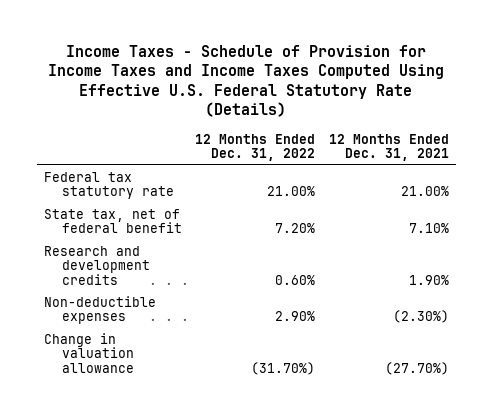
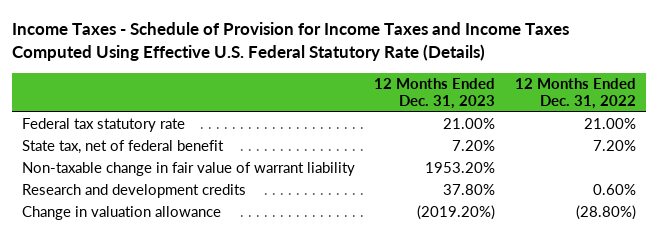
- | 12 Months Ended Dec. 31, 2022 | 12 Months Ended Dec. 31, 2021
+ | 12 Months Ended Dec. 31, 2023 | 12 Months Ended Dec. 31, 2022
+ Non-taxable change in fair value of warrant liability | 1953.20% |
- Non-deductible expenses | 2.90% | (2.30%)
- Change in valuation allowance | (31.70%) | (27.70%)
+ Change in valuation allowance | (2019.20%) | (28.80%)

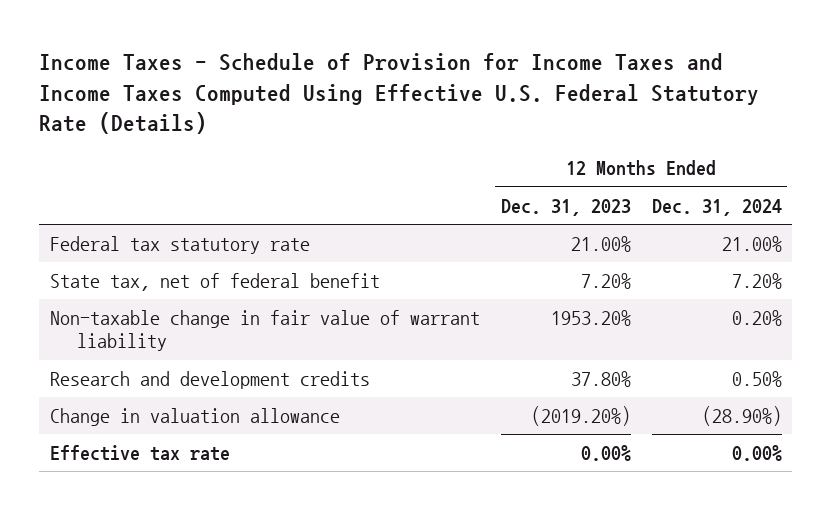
- | 12 Months Ended Dec. 31, 2023 | 12 Months Ended Dec. 31, 2022
+ | 12 Months Ended Dec. 31, 2023 | 12 Months Ended Dec. 31, 2024
+ Effective tax rate | 0.00% | 0.00%

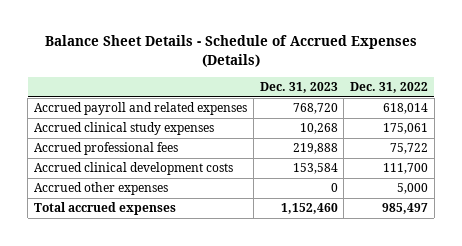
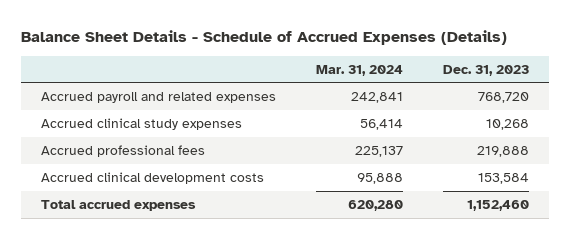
- | Dec. 31, 2023 | Dec. 31, 2022
+ | Mar. 31, 2024 | Dec. 31, 2023
- Accrued other expenses | 0 | 5,000

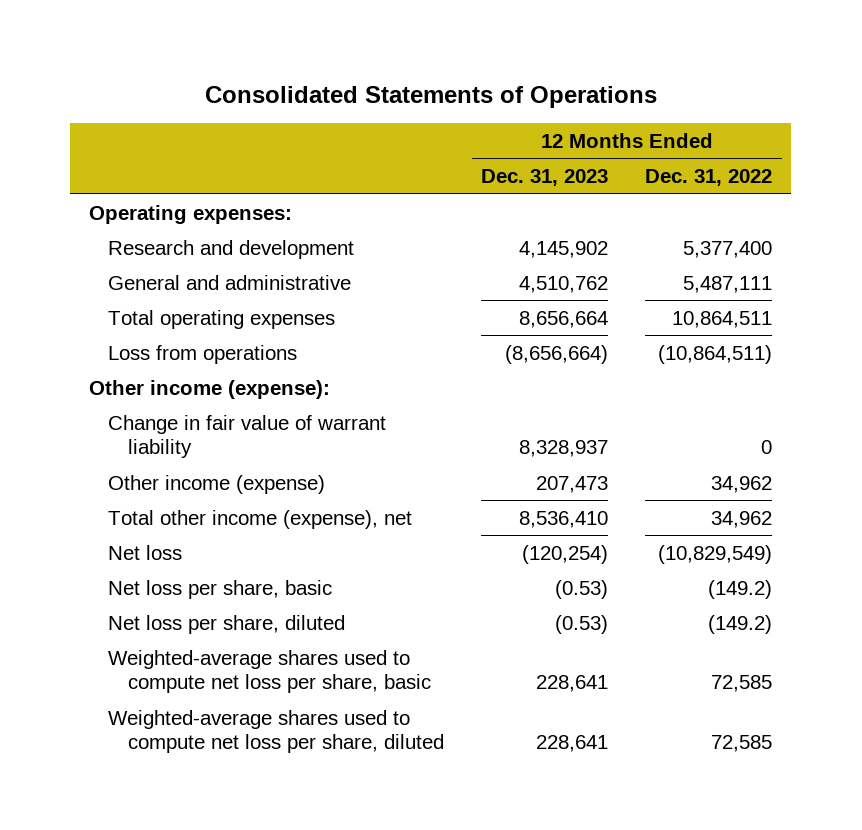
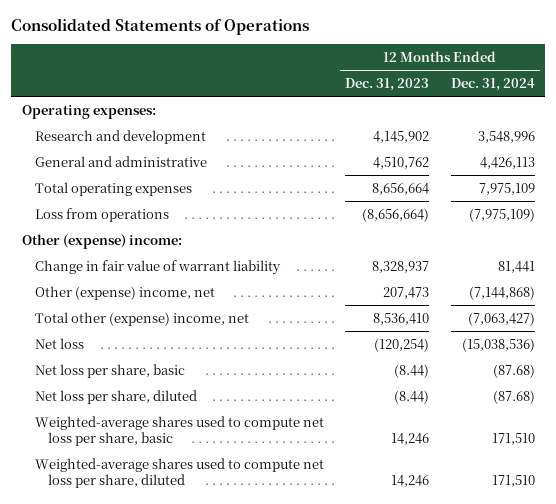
- | 12 Months Ended Dec. 31, 2023 | 12 Months Ended Dec. 31, 2022
+ | 12 Months Ended Dec. 31, 2023 | 12 Months Ended Dec. 31, 2024
- Other income (expense):
+ Other (expense) income:
- Other income (expense) | 207,473 | 34,962
- Total other income (expense), net | 8,536,410 | 34,962
+ Other (expense) income, net | 207,473 | (7,144,868)
+ Total other (expense) income, net | 8,536,410 | (7,063,427)
- Net loss per share, basic | (0.53) | (149.2)
- Net loss per share, diluted | (0.53) | (149.2)
- Weighted-average shares used to compute net loss per share, basic | 228,641 | 72,585
- Weighted-average shares used to compute net loss per share, diluted | 228,641 | 72,585
+ Net loss per share, basic | (8.44) | (87.68)
+ Net loss per share, diluted | (8.44) | (87.68)
+ Weighted-average shares used to compute net loss per share, basic | 14,246 | 171,510
+ Weighted-average shares used to compute net loss per share, diluted | 14,246 | 171,510

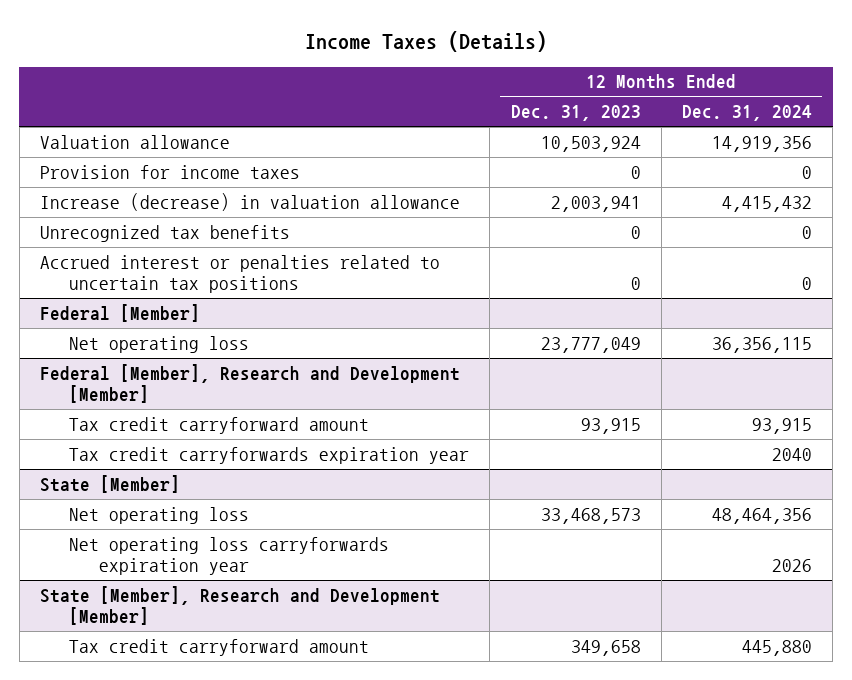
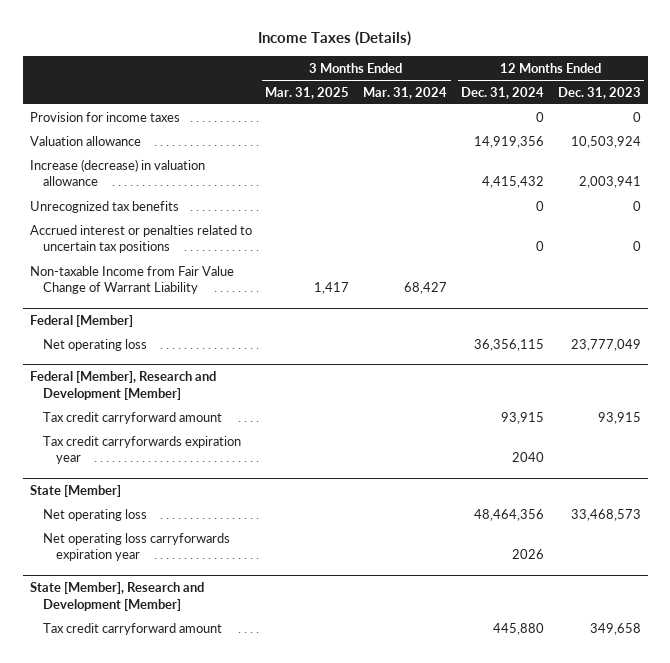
- | 12 Months Ended Dec. 31, 2023 | 12 Months Ended Dec. 31, 2024
+ | 3 Months Ended Mar. 31, 2025 | 3 Months Ended Mar. 31, 2024 | 12 Months Ended Dec. 31, 2024 | 12 Months Ended Dec. 31, 2023
moved down: Valuation allowance | | | 14,919,356 | 10,503,924
+ Non-taxable Income from Fair Value Change of Warrant Liability | 1,417 | 68,427 | |

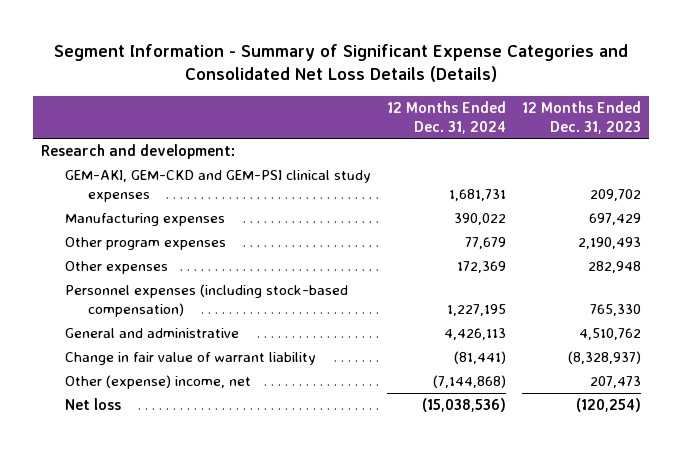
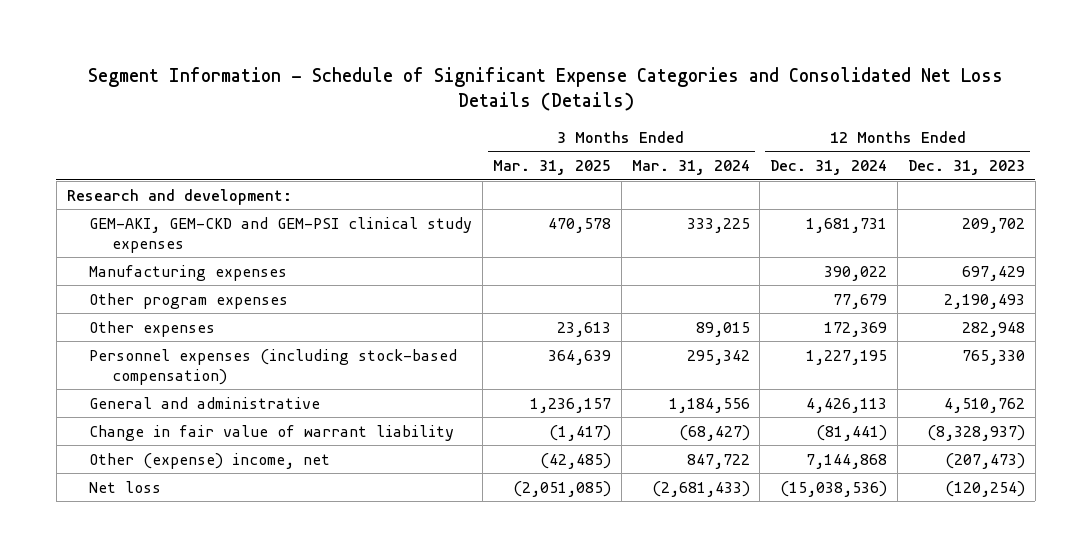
- Segment Information - Summary of Significant Expense Categories and Consolidated Net Loss Details (Details)
+ Segment Information - Schedule of Significant Expense Categories and Consolidated Net Loss Details (Details)
- | 12 Months Ended Dec. 31, 2024 | 12 Months Ended Dec. 31, 2023
+ | 3 Months Ended Mar. 31, 2025 | 3 Months Ended Mar. 31, 2024 | 12 Months Ended Dec. 31, 2024 | 12 Months Ended Dec. 31, 2023
- Other (expense) income, net | (7,144,868) | 207,473
+ Other (expense) income, net | (42,485) | 847,722 | 7,144,868 | (207,473)

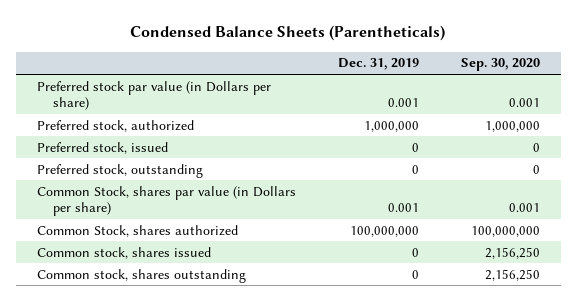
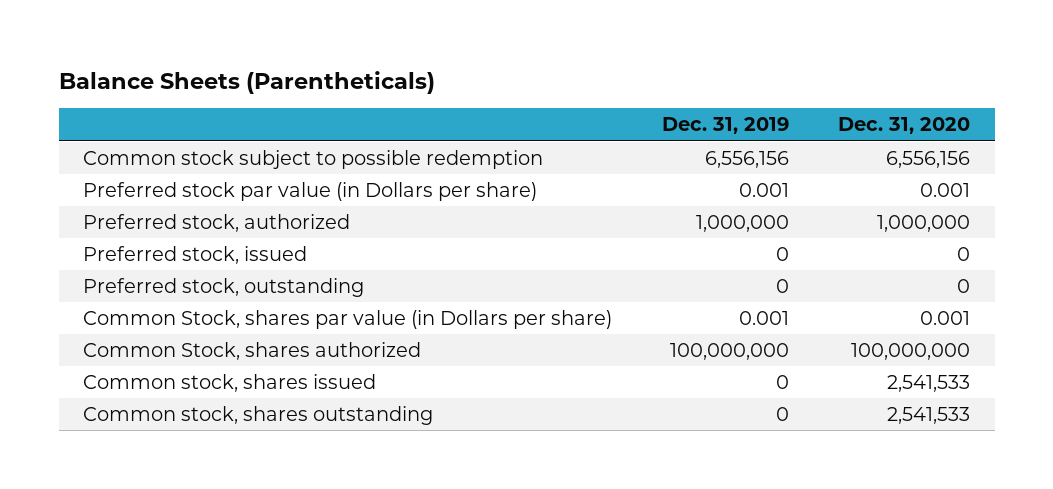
- Condensed Balance Sheets (Parentheticals)
+ Balance Sheets (Parentheticals)
- | Dec. 31, 2019 | Sep. 30, 2020
+ | Dec. 31, 2019 | Dec. 31, 2020
+ Common stock subject to possible redemption | 6,556,156 | 6,556,156

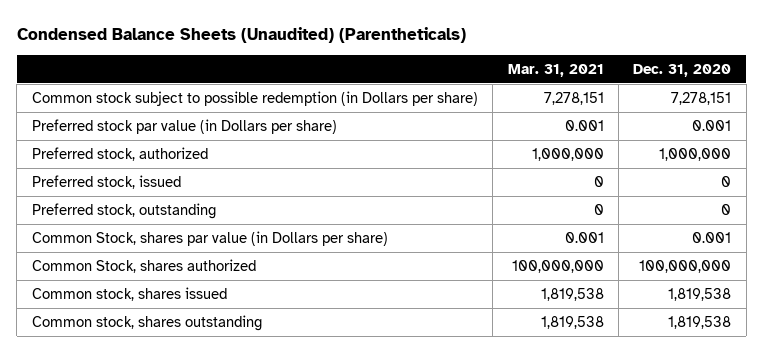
- Balance Sheets (Parentheticals)
+ Condensed Balance Sheets (Unaudited) (Parentheticals)
- | Dec. 31, 2019 | Dec. 31, 2020
+ | Mar. 31, 2021 | Dec. 31, 2020
- Common stock subject to possible redemption | 6,556,156 | 6,556,156
+ Common stock subject to possible redemption (in Dollars per share) | 7,278,151 | 7,278,151
- Common stock, shares issued | 0 | 2,541,533
- Common stock, shares outstanding | 0 | 2,541,533
+ Common stock, shares issued | 1,819,538 | 1,819,538
+ Common stock, shares outstanding | 1,819,538 | 1,819,538

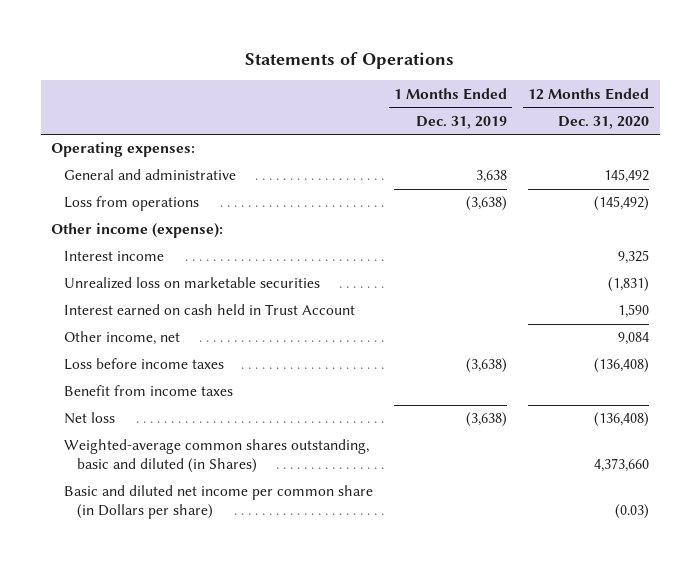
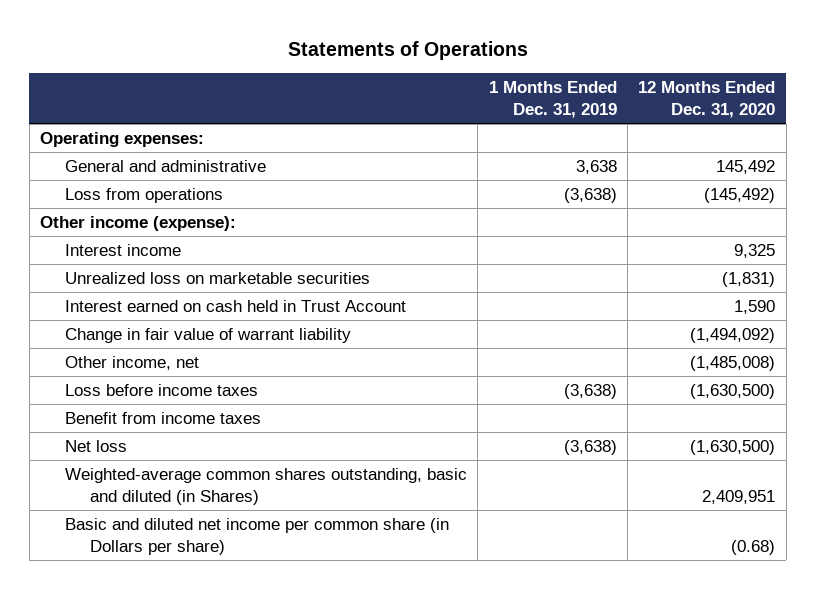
- Other income, net | | 9,084
- Loss before income taxes | (3,638) | (136,408)
+ Change in fair value of warrant liability | | (1,494,092)
+ Other income, net | | (1,485,008)
+ Loss before income taxes | (3,638) | (1,630,500)
- Net loss | (3,638) | (136,408)
- Weighted-average common shares outstanding, basic and diluted (in Shares) | | 4,373,660
- Basic and diluted net income per common share (in Dollars per share) | | (0.03)
+ Net loss | (3,638) | (1,630,500)
+ Weighted-average common shares outstanding, basic and diluted (in Shares) | | 2,409,951
+ Basic and diluted net income per common share (in Dollars per share) | | (0.68)

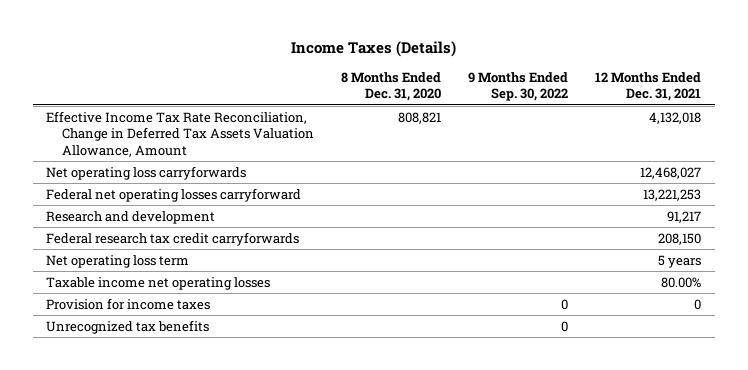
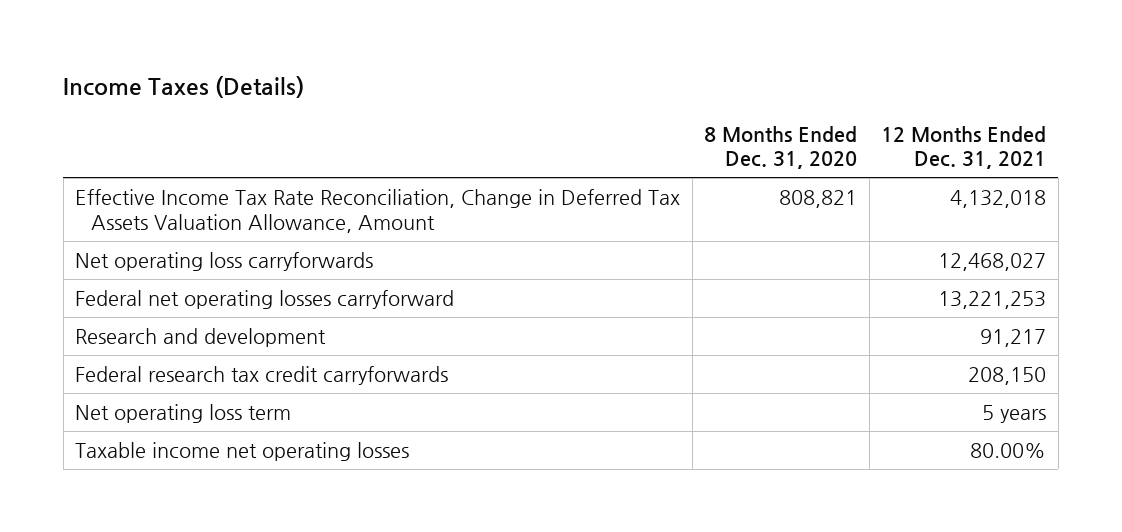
- | 8 Months Ended Dec. 31, 2020 | 9 Months Ended Sep. 30, 2022 | 12 Months Ended Dec. 31, 2021
+ | 8 Months Ended Dec. 31, 2020 | 12 Months Ended Dec. 31, 2021
- Provision for income taxes | | 0 | 0
- Unrecognized tax benefits | | 0 |

